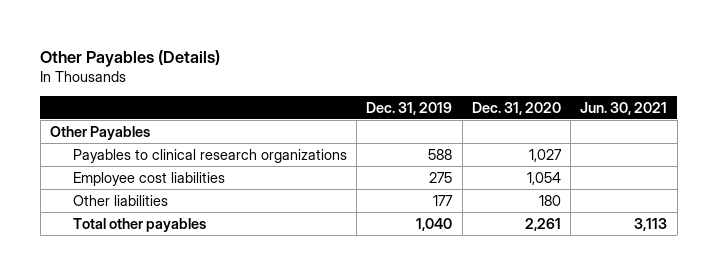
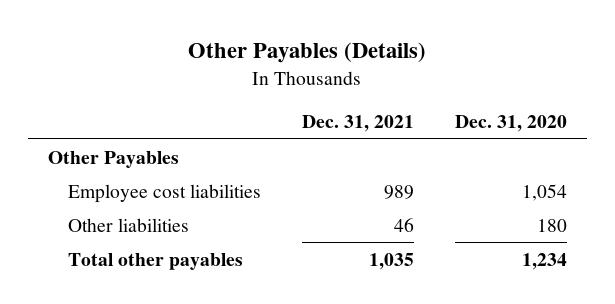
- | Dec. 31, 2019 | Dec. 31, 2020 | Jun. 30, 2021
+ | Dec. 31, 2021 | Dec. 31, 2020
- Payables to clinical research organizations | 588 | 1,027 |
- Total other payables | 1,040 | 2,261 | 3,113
+ Total other payables | 1,035 | 1,234

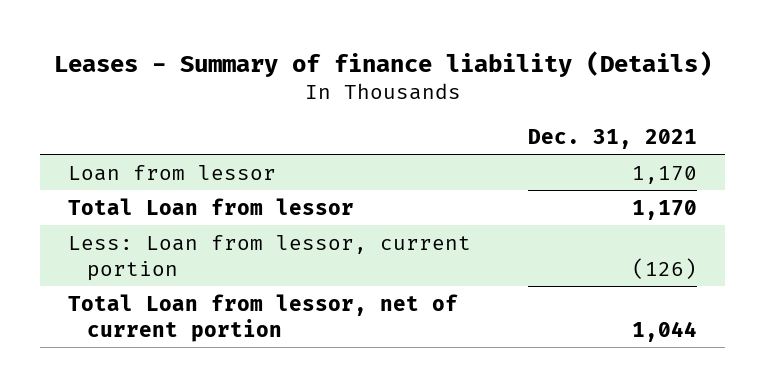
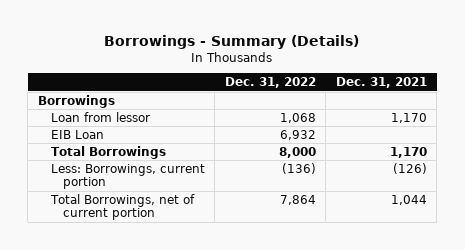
- Leases - Summary of finance liability (Details)
+ Borrowings - Summary (Details)
- | Dec. 31, 2021
+ | Dec. 31, 2022 | Dec. 31, 2021
+ Borrowings
- Total Loan from lessor | 1,170
- Less: Loan from lessor, current portion | (126)
- Total Loan from lessor, net of current portion | 1,044
+ EIB Loan | 6,932 |
+ Total Borrowings | 8,000 | 1,170
+ Less: Borrowings, current portion | (136) | (126)
+ Total Borrowings, net of current portion | 7,864 | 1,044

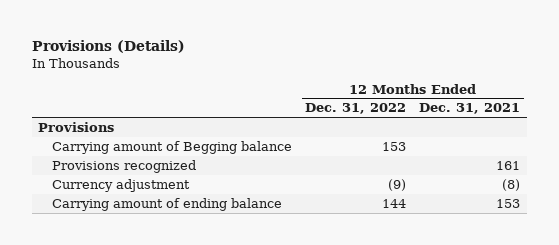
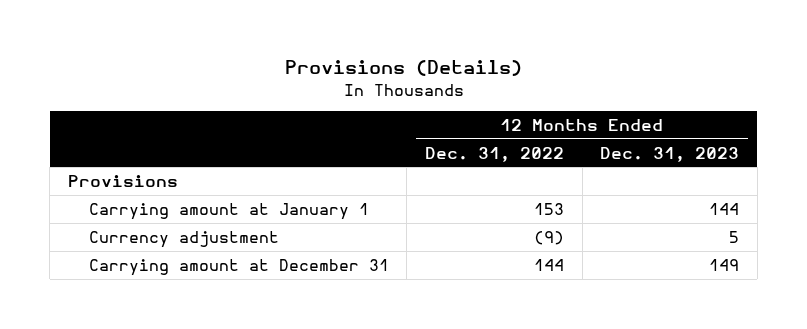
- | 12 Months Ended Dec. 31, 2022 | 12 Months Ended Dec. 31, 2021
+ | 12 Months Ended Dec. 31, 2022 | 12 Months Ended Dec. 31, 2023
- Carrying amount of Begging balance | 153 |
- Provisions recognized | | 161
+ Carrying amount at January 1 | 153 | 144
- Carrying amount of ending balance | 144 | 153
+ Carrying amount at December 31 | 144 | 149

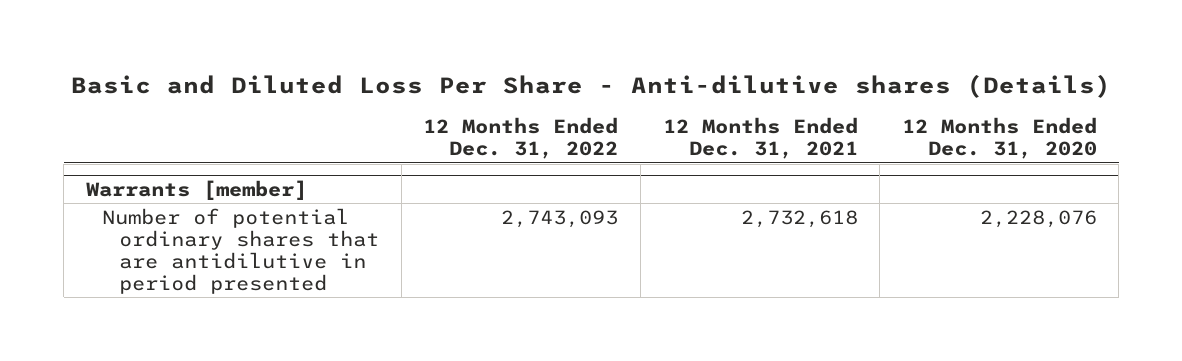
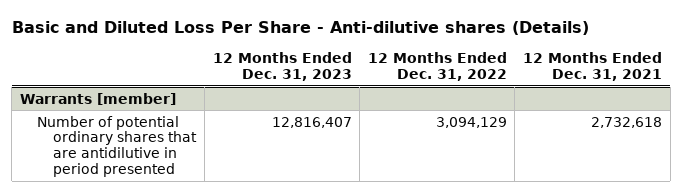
- | 12 Months Ended Dec. 31, 2022 | 12 Months Ended Dec. 31, 2021 | 12 Months Ended Dec. 31, 2020
+ | 12 Months Ended Dec. 31, 2023 | 12 Months Ended Dec. 31, 2022 | 12 Months Ended Dec. 31, 2021
@ Warrants [member]
- Number of potential ordinary shares that are antidilutive in period presented | 2,743,093 | 2,732,618 | 2,228,076
+ Number of potential ordinary shares that are antidilutive in period presented | 12,816,407 | 3,094,129 | 2,732,618

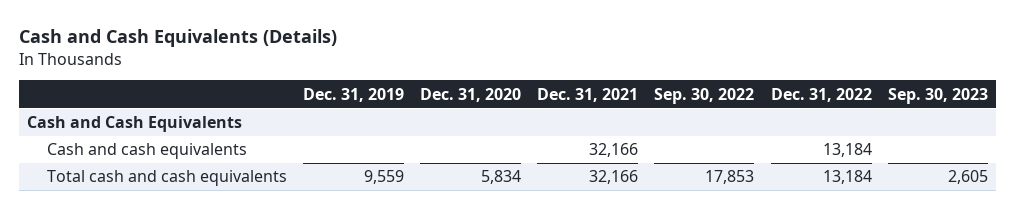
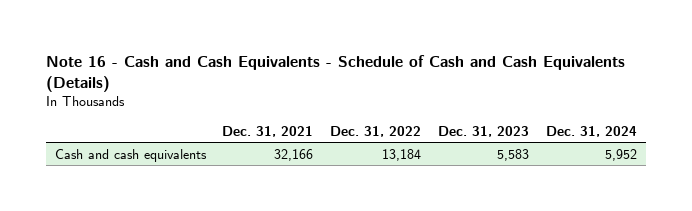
- Cash and Cash Equivalents (Details)
+ Note 16 - Cash and Cash Equivalents - Schedule of Cash and Cash Equivalents (Details)
- | Dec. 31, 2019 | Dec. 31, 2020 | Dec. 31, 2021 | Sep. 30, 2022 | Dec. 31, 2022 | Sep. 30, 2023
+ | Dec. 31, 2021 | Dec. 31, 2022 | Dec. 31, 2023 | Dec. 31, 2024
- Cash and Cash Equivalents
- Total cash and cash equivalents | 9,559 | 5,834 | 32,166 | 17,853 | 13,184 | 2,605

